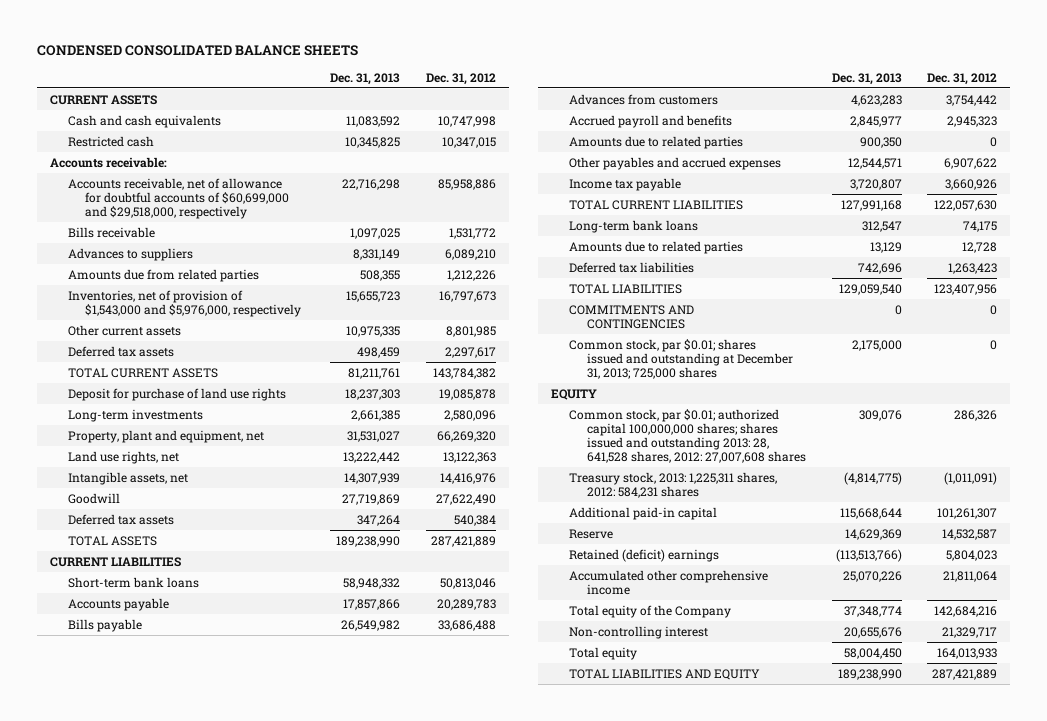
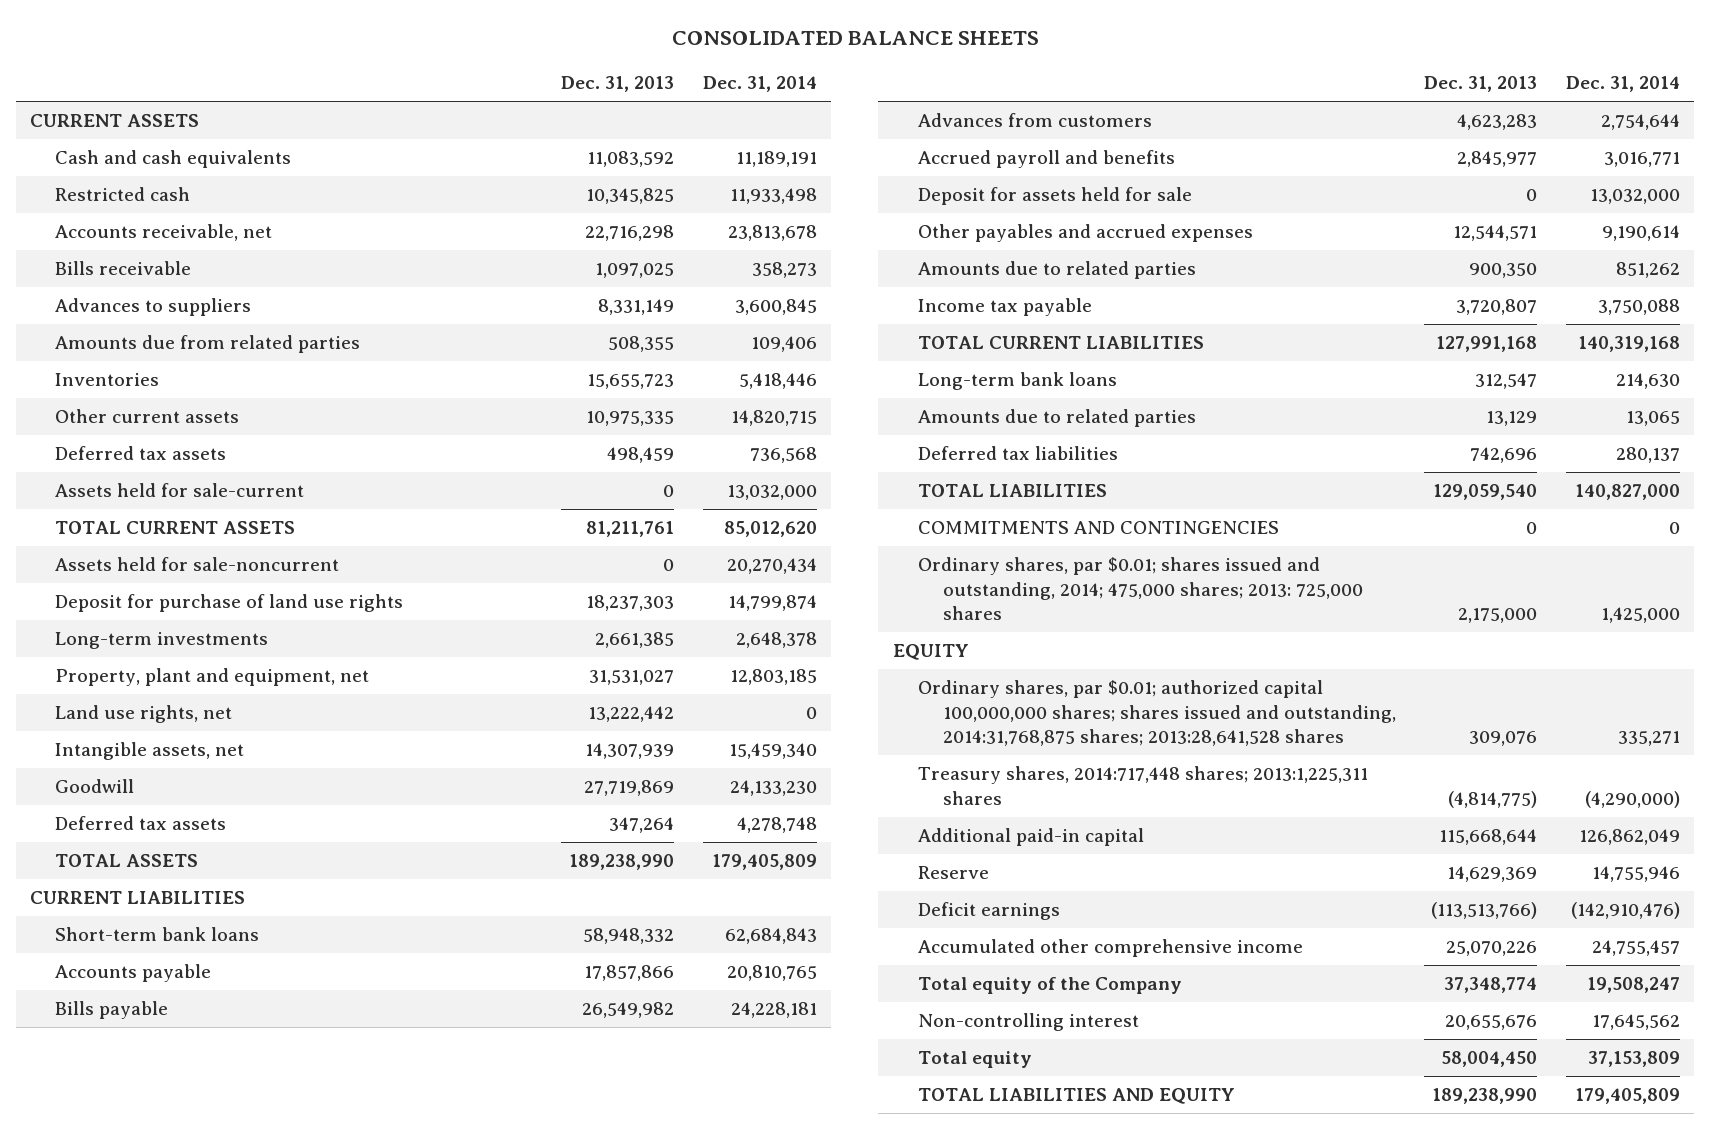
- CONDENSED CONSOLIDATED BALANCE SHEETS
+ CONSOLIDATED BALANCE SHEETS
- | Dec. 31, 2013 | Dec. 31, 2012
+ | Dec. 31, 2013 | Dec. 31, 2014
- Accounts receivable:
- Accounts receivable, net of allowance for doubtful accounts of $60,699,000 and $29,518,000, respectively | 22,716,298 | 85,958,886
+ Accounts receivable, net | 22,716,298 | 23,813,678
- Inventories, net of provision of $1,543,000 and $5,976,000, respectively | 15,655,723 | 16,797,673
+ Inventories | 15,655,723 | 5,418,446
+ Assets held for sale-current | 0 | 13,032,000
+ Assets held for sale-noncurrent | 0 | 20,270,434
+ Deposit for assets held for sale | 0 | 13,032,000
moved down: Amounts due to related parties | 900,350 | 851,262
- Common stock, par $0.01; shares issued and outstanding at December 31, 2013; 725,000 shares | 2,175,000 | 0
+ Ordinary shares, par $0.01; shares issued and outstanding, 2014; 475,000 shares; 2013: 725,000 shares | 2,175,000 | 1,425,000
- Common stock, par $0.01; authorized capital 100,000,000 shares; shares issued and outstanding 2013: 28, 641,528 shares, 2012: 27,007,608 shares | 309,076 | 286,326
- Treasury stock, 2013: 1,225,311 shares, 2012: 584,231 shares | (4,814,775) | (1,011,091)
+ Ordinary shares, par $0.01; authorized capital 100,000,000 shares; shares issued and outstanding, 2014:31,768,875 shares; 2013:28,641,528 shares | 309,076 | 335,271
+ Treasury shares, 2014:717,448 shares; 2013:1,225,311 shares | (4,814,775) | (4,290,000)
- Retained (deficit) earnings | (113,513,766) | 5,804,023
+ Deficit earnings | (113,513,766) | (142,910,476)

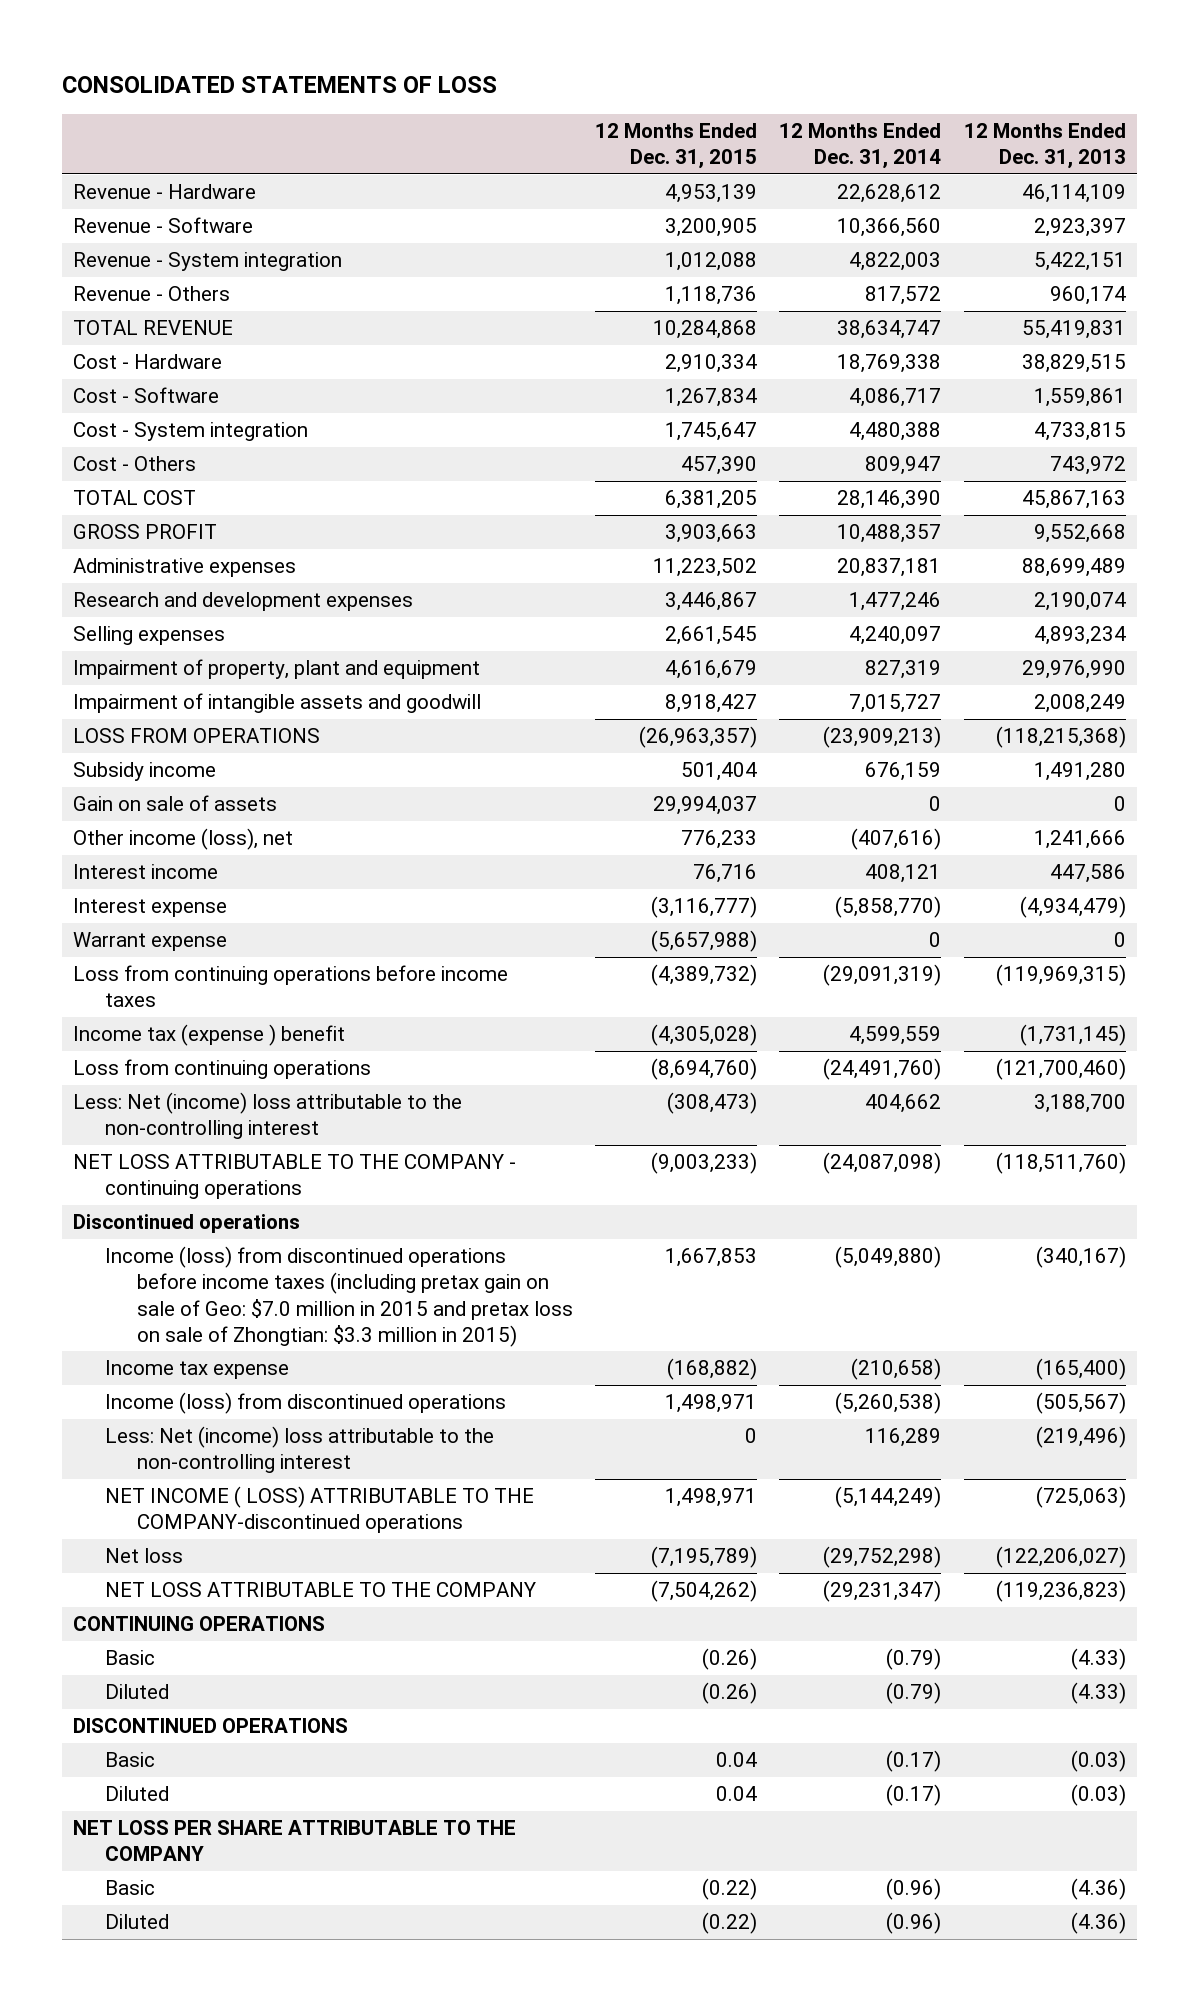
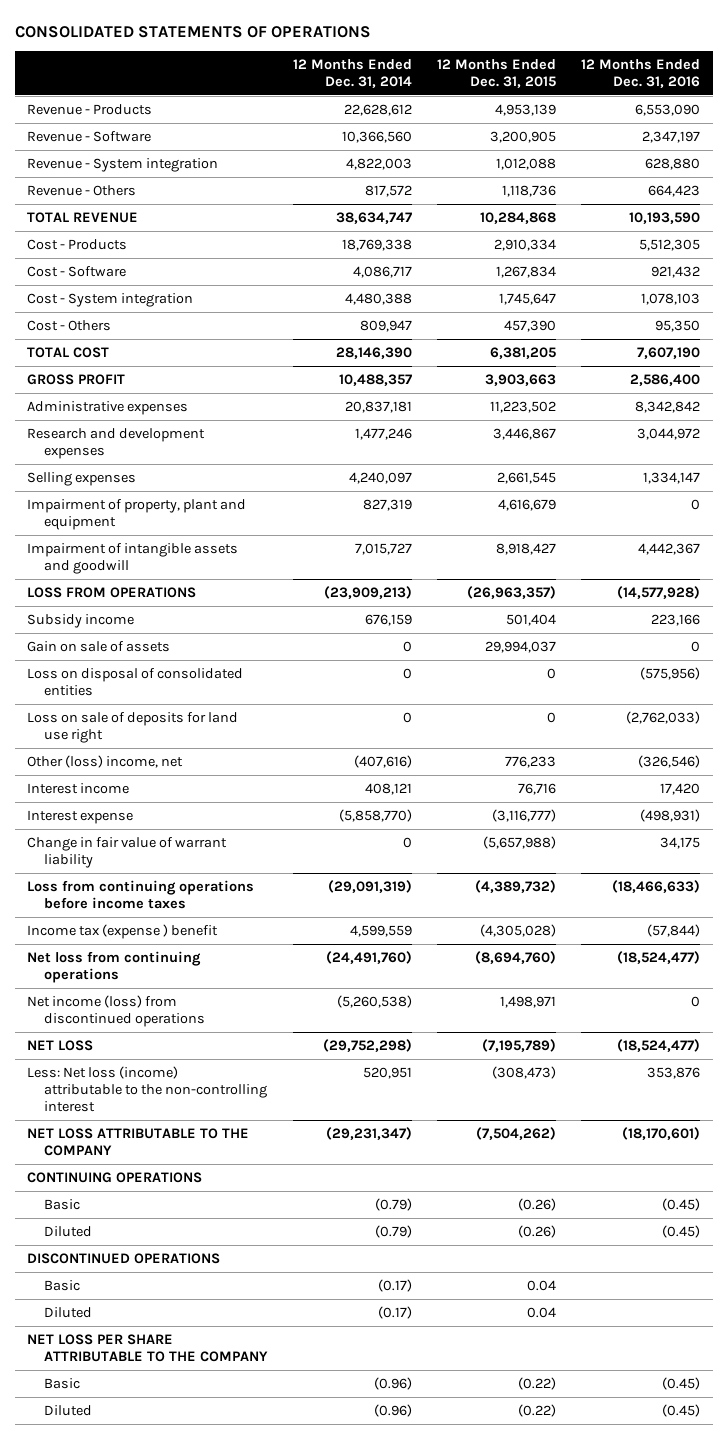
- CONSOLIDATED STATEMENTS OF LOSS
+ CONSOLIDATED STATEMENTS OF OPERATIONS
- | 12 Months Ended Dec. 31, 2015 | 12 Months Ended Dec. 31, 2014 | 12 Months Ended Dec. 31, 2013
+ | 12 Months Ended Dec. 31, 2014 | 12 Months Ended Dec. 31, 2015 | 12 Months Ended Dec. 31, 2016
- Revenue - Hardware | 4,953,139 | 22,628,612 | 46,114,109
+ Revenue - Products | 22,628,612 | 4,953,139 | 6,553,090
- Cost - Hardware | 2,910,334 | 18,769,338 | 38,829,515
+ Cost - Products | 18,769,338 | 2,910,334 | 5,512,305
- Other income (loss), net | 776,233 | (407,616) | 1,241,666
+ Loss on disposal of consolidated entities | 0 | 0 | (575,956)
+ Loss on sale of deposits for land use right | 0 | 0 | (2,762,033)
+ Other (loss) income, net | (407,616) | 776,233 | (326,546)
- Warrant expense | (5,657,988) | 0 | 0
+ Change in fair value of warrant liability | 0 | (5,657,988) | 34,175
- Loss from continuing operations | (8,694,760) | (24,491,760) | (121,700,460)
- Less: Net (income) loss attributable to the non-controlling interest | (308,473) | 404,662 | 3,188,700
- NET LOSS ATTRIBUTABLE TO THE COMPANY - continuing operations | (9,003,233) | (24,087,098) | (118,511,760)
- Discontinued operations
- Income (loss) from discontinued operations before income taxes (including pretax gain on sale of Geo: $7.0 million in 2015 and pretax loss on sale of Zhongtian: $3.3 million in 2015) | 1,667,853 | (5,049,880) | (340,167)
- Income tax expense | (168,882) | (210,658) | (165,400)
- Income (loss) from discontinued operations | 1,498,971 | (5,260,538) | (505,567)
- Less: Net (income) loss attributable to the non-controlling interest | 0 | 116,289 | (219,496)
- NET INCOME ( LOSS) ATTRIBUTABLE TO THE COMPANY-discontinued operations | 1,498,971 | (5,144,249) | (725,063)
- Net loss | (7,195,789) | (29,752,298) | (122,206,027)
+ Net loss from continuing operations | (24,491,760) | (8,694,760) | (18,524,477)
+ Net income (loss) from discontinued operations | (5,260,538) | 1,498,971 | 0
+ NET LOSS | (29,752,298) | (7,195,789) | (18,524,477)
+ Less: Net loss (income) attributable to the non-controlling interest | 520,951 | (308,473) | 353,876

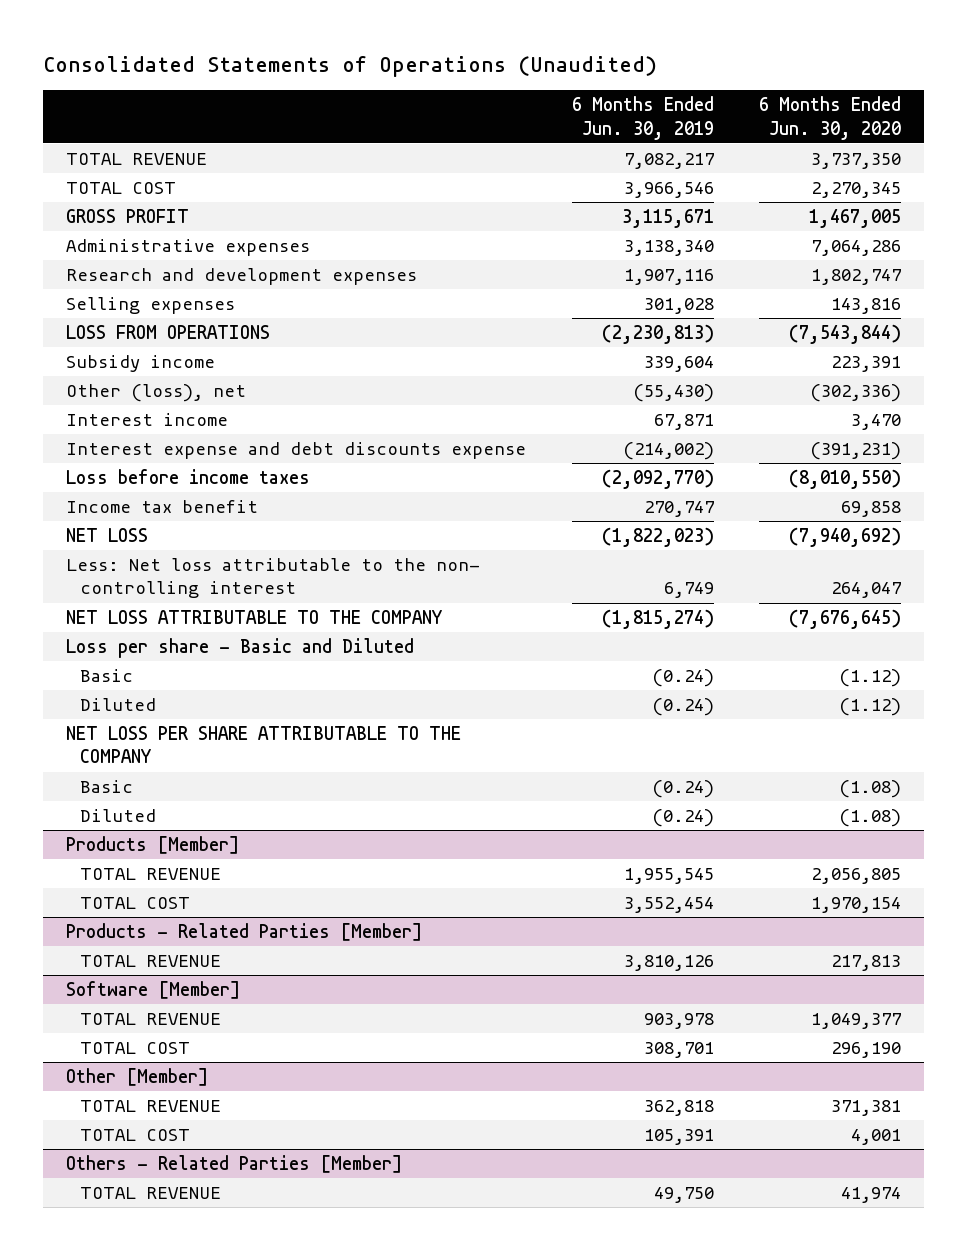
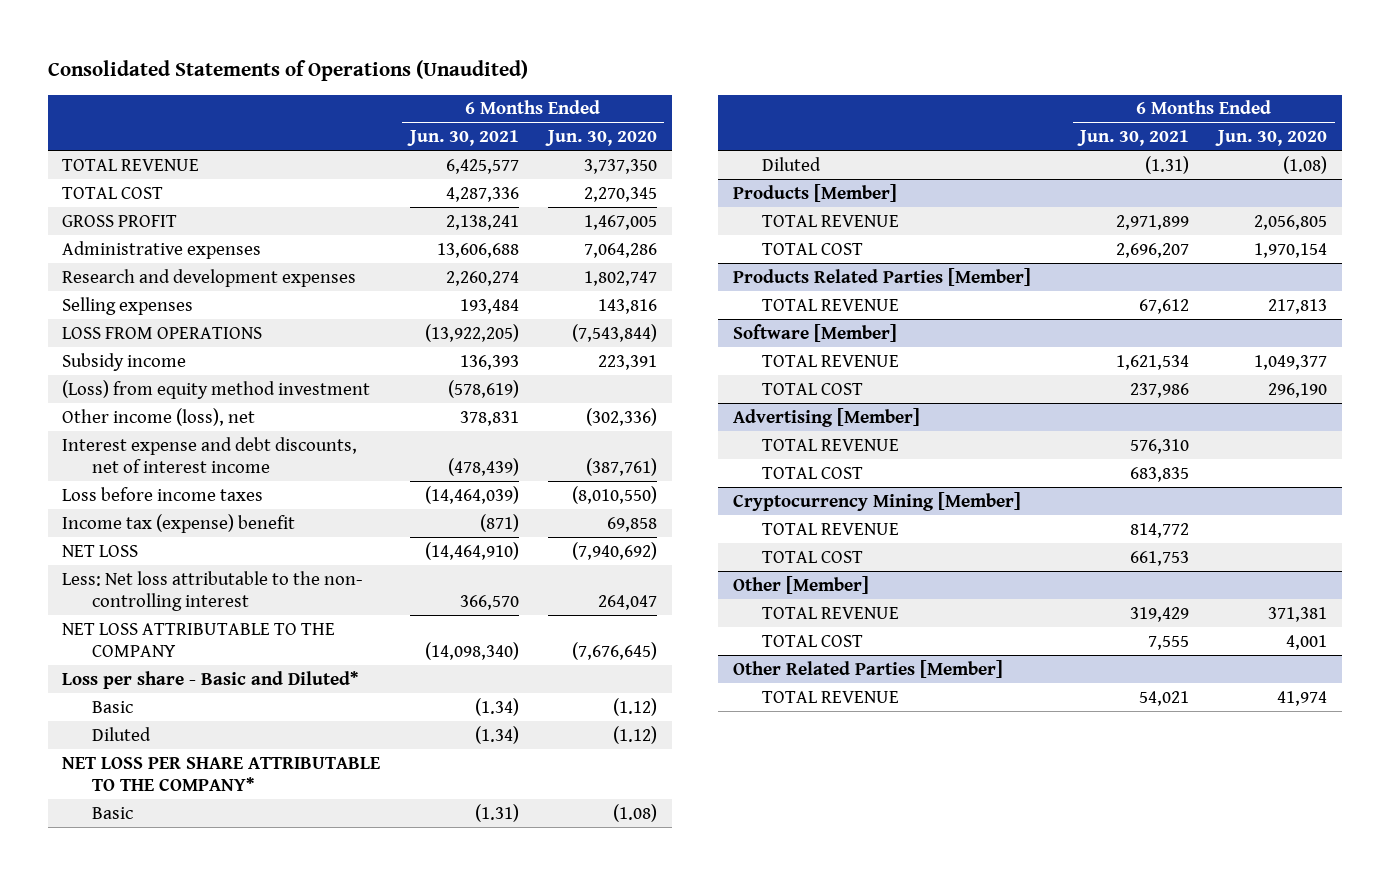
- | 6 Months Ended Jun. 30, 2019 | 6 Months Ended Jun. 30, 2020
+ | 6 Months Ended Jun. 30, 2021 | 6 Months Ended Jun. 30, 2020
- Other (loss), net | (55,430) | (302,336)
- Interest income | 67,871 | 3,470
- Interest expense and debt discounts expense | (214,002) | (391,231)
+ (Loss) from equity method investment | (578,619) |
+ Other income (loss), net | 378,831 | (302,336)
+ Interest expense and debt discounts, net of interest income | (478,439) | (387,761)
- Income tax benefit | 270,747 | 69,858
+ Income tax (expense) benefit | (871) | 69,858
- Loss per share - Basic and Diluted
+ Loss per share - Basic and Diluted*
- NET LOSS PER SHARE ATTRIBUTABLE TO THE COMPANY
+ NET LOSS PER SHARE ATTRIBUTABLE TO THE COMPANY*
- Products - Related Parties [Member]
+ Products Related Parties [Member]
+ Advertising [Member]
+ TOTAL REVENUE | 576,310 |
+ TOTAL COST | 683,835 |
+ Cryptocurrency Mining [Member]
+ TOTAL REVENUE | 814,772 |
+ TOTAL COST | 661,753 |
- Others - Related Parties [Member]
+ Other Related Parties [Member]

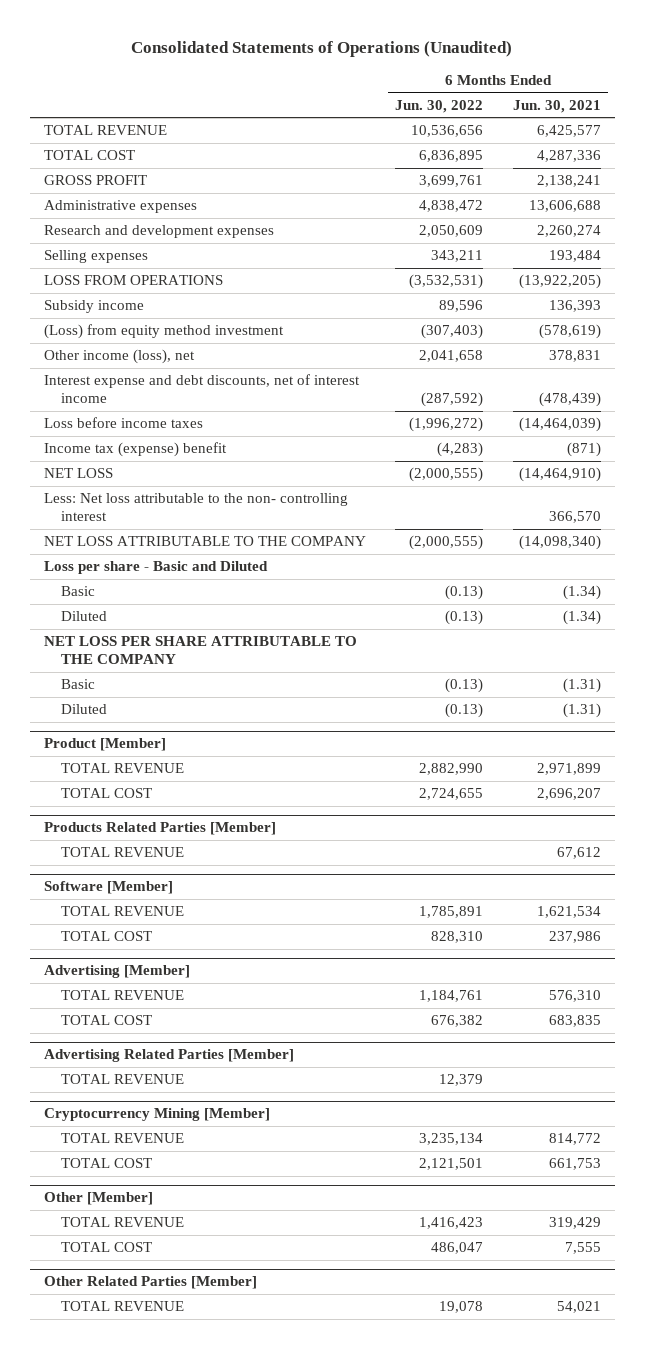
- | 6 Months Ended Jun. 30, 2021 | 6 Months Ended Jun. 30, 2020
+ | 6 Months Ended Jun. 30, 2022 | 6 Months Ended Jun. 30, 2021
- Loss per share - Basic and Diluted*
+ Loss per share - Basic and Diluted
- NET LOSS PER SHARE ATTRIBUTABLE TO THE COMPANY*
+ NET LOSS PER SHARE ATTRIBUTABLE TO THE COMPANY
- Products [Member]
+ Product [Member]
+ Advertising Related Parties [Member]
+ TOTAL REVENUE | 12,379 |

